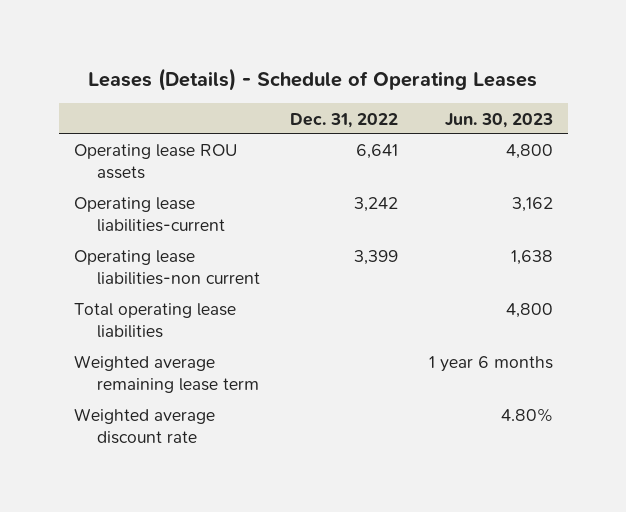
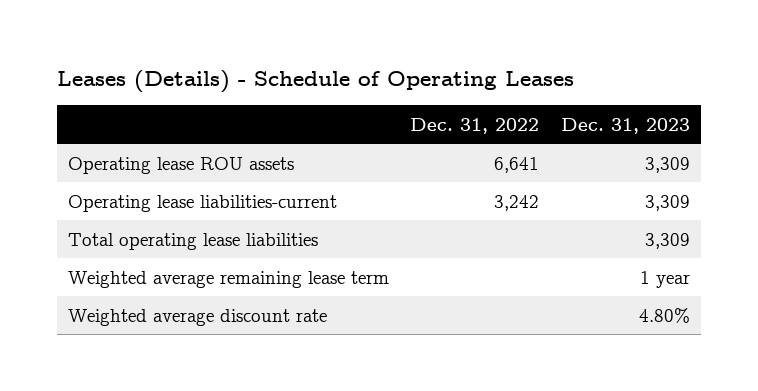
- | Dec. 31, 2022 | Jun. 30, 2023
+ | Dec. 31, 2022 | Dec. 31, 2023
- Operating lease liabilities-non current | 3,399 | 1,638

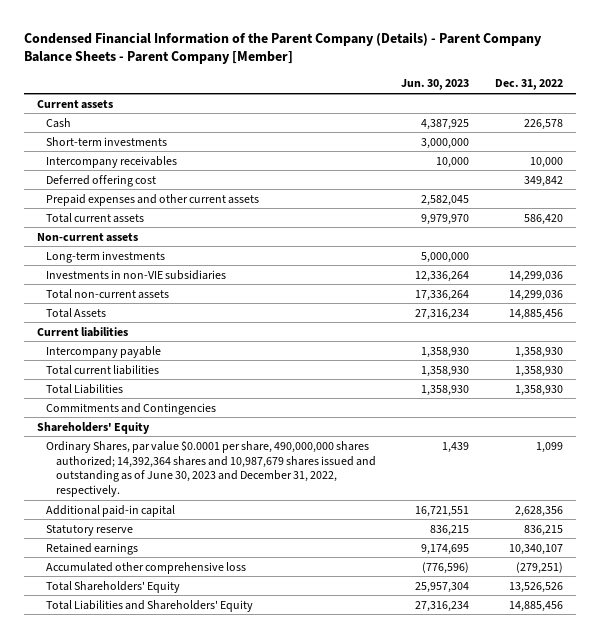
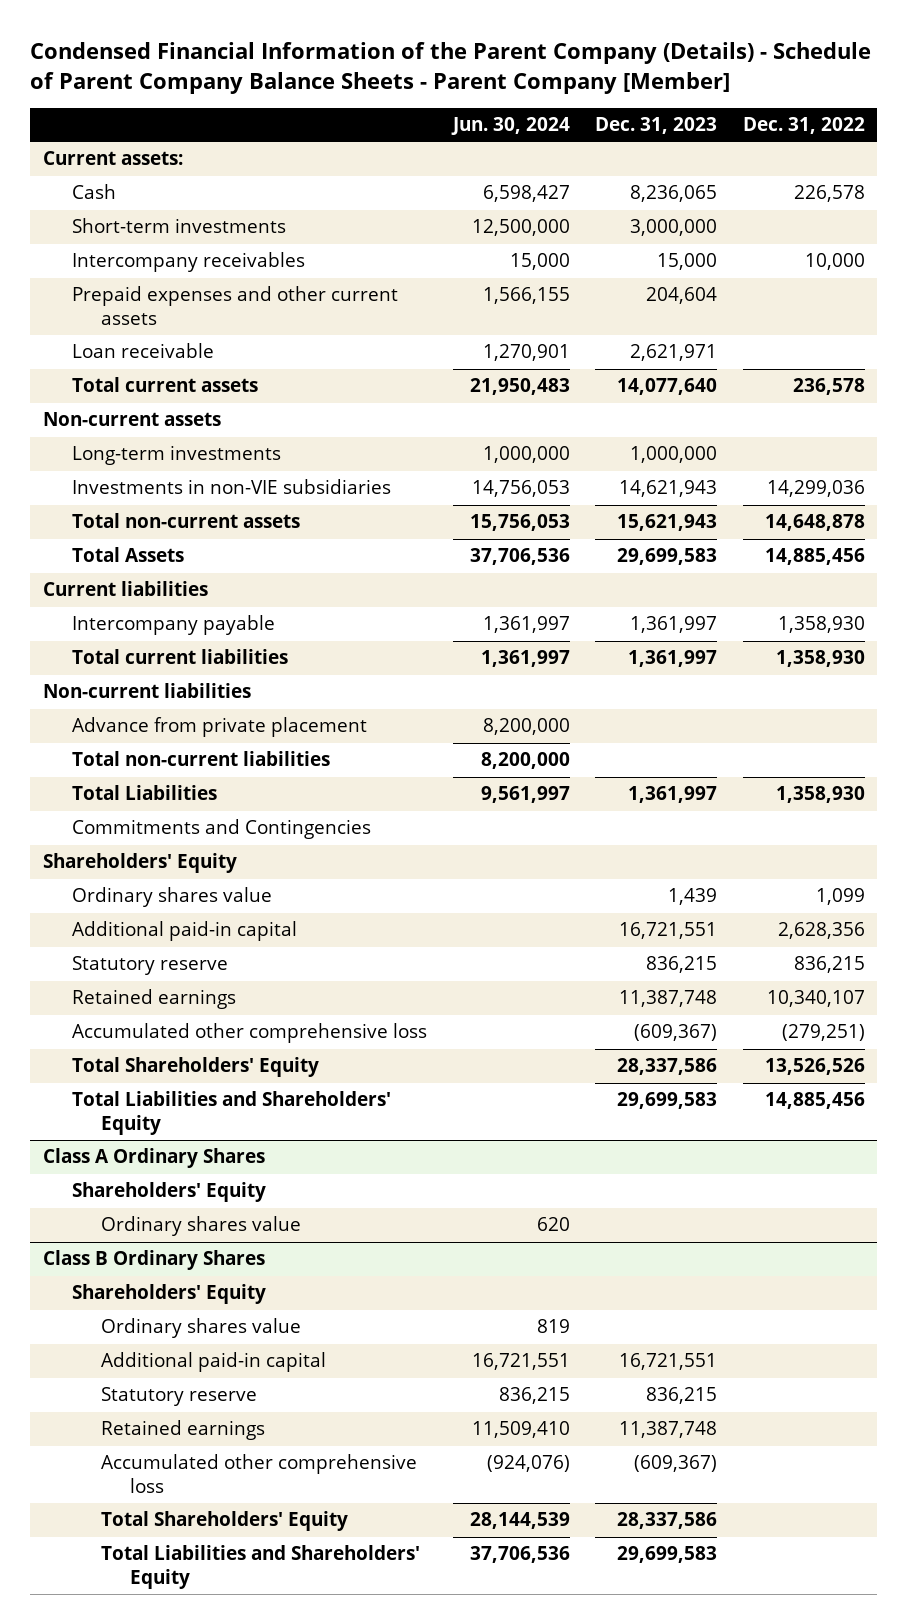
- Condensed Financial Information of the Parent Company (Details) - Parent Company Balance Sheets - Parent Company [Member]
+ Condensed Financial Information of the Parent Company (Details) - Schedule of Parent Company Balance Sheets - Parent Company [Member]
- | Jun. 30, 2023 | Dec. 31, 2022
+ | Jun. 30, 2024 | Dec. 31, 2023 | Dec. 31, 2022
- Current assets
+ Current assets:
- Deferred offering cost | | 349,842
- Total current assets | 9,979,970 | 586,420
+ Loan receivable | 1,270,901 | 2,621,971 |
+ Total current assets | 21,950,483 | 14,077,640 | 236,578
- Total non-current assets | 17,336,264 | 14,299,036
+ Total non-current assets | 15,756,053 | 15,621,943 | 14,648,878
+ Non-current liabilities
+ Advance from private placement | 8,200,000 | |
+ Total non-current liabilities | 8,200,000 | |
- Ordinary Shares, par value $0.0001 per share, 490,000,000 shares authorized; 14,392,364 shares and 10,987,679 shares issued and outstanding as of June 30, 2023 and December 31, 2022, respectively. | 1,439 | 1,099
+ Ordinary shares value | | 1,439 | 1,099
+ Class A Ordinary Shares
+ Shareholders' Equity
+ Ordinary shares value | 620 | |
+ Class B Ordinary Shares
+ Shareholders' Equity
+ Ordinary shares value | 819 | |
+ Additional paid-in capital | 16,721,551 | 16,721,551 |
+ Statutory reserve | 836,215 | 836,215 |
+ Retained earnings | 11,509,410 | 11,387,748 |
+ Accumulated other comprehensive loss | (924,076) | (609,367) |
+ Total Shareholders' Equity | 28,144,539 | 28,337,586 |
+ Total Liabilities and Shareholders' Equity | 37,706,536 | 29,699,583 |

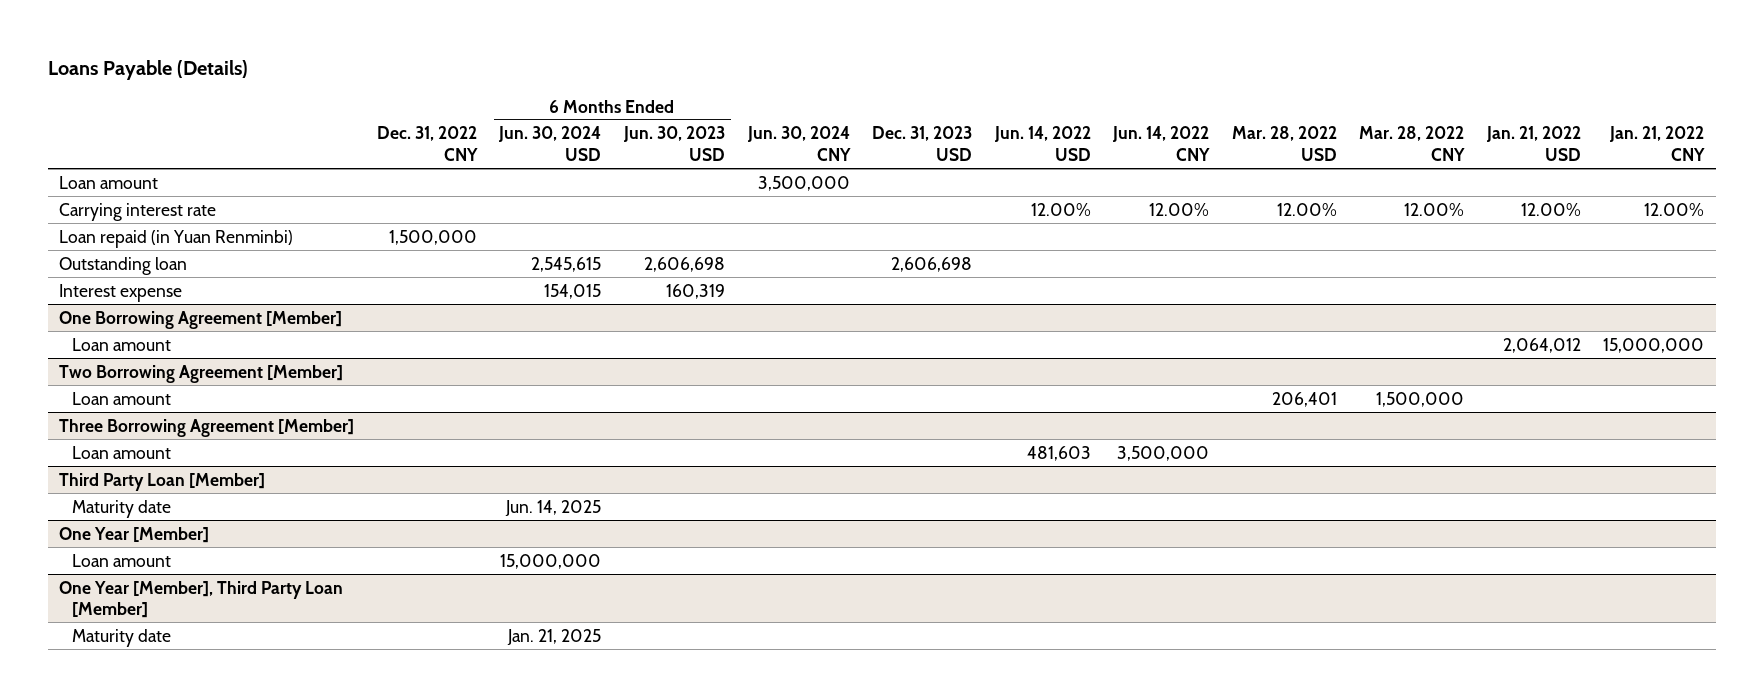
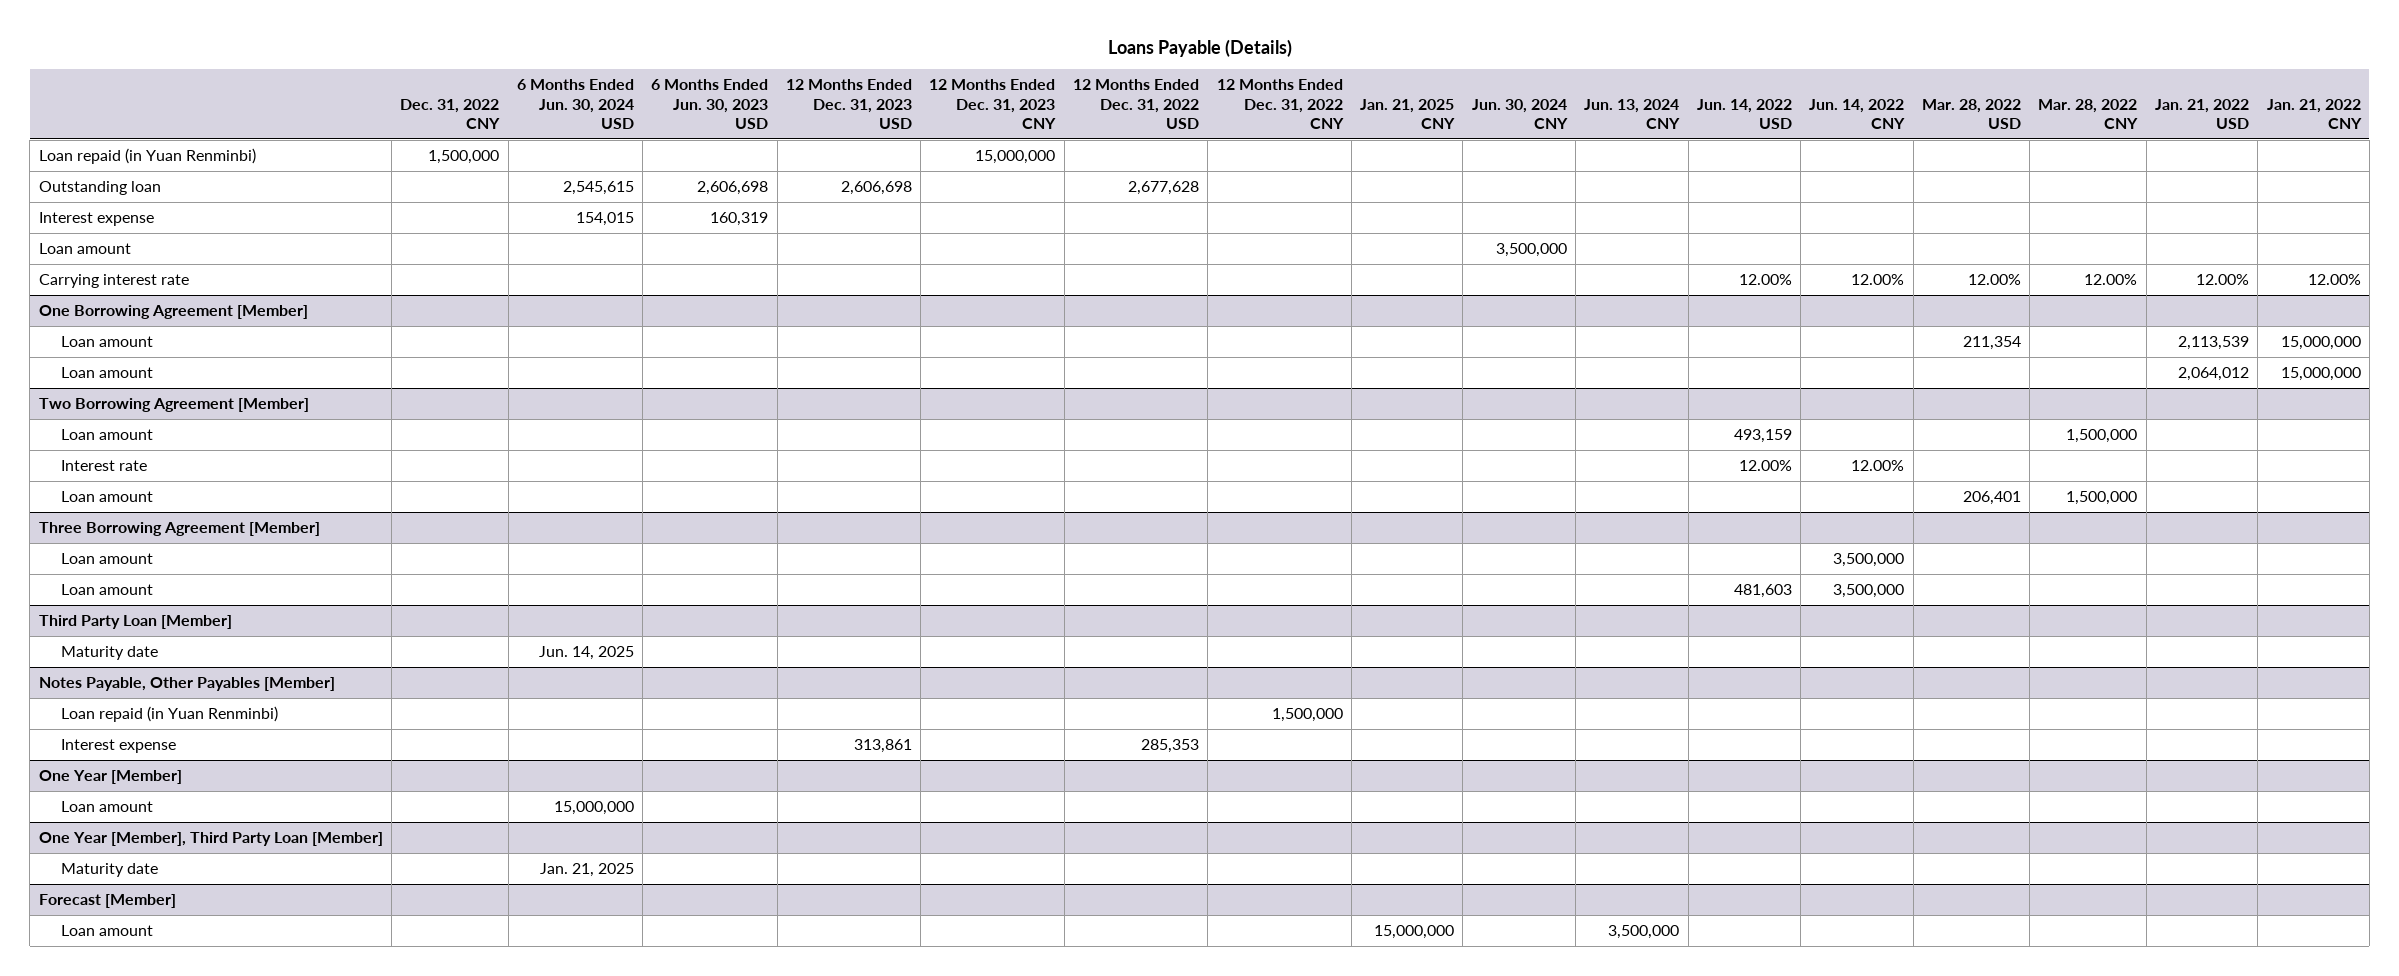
- | Dec. 31, 2022 CNY | 6 Months Ended Jun. 30, 2024 USD | 6 Months Ended Jun. 30, 2023 USD | Jun. 30, 2024 CNY | Dec. 31, 2023 USD | Jun. 14, 2022 USD | Jun. 14, 2022 CNY | Mar. 28, 2022 USD | Mar. 28, 2022 CNY | Jan. 21, 2022 USD | Jan. 21, 2022 CNY
+ | Dec. 31, 2022 CNY | 6 Months Ended Jun. 30, 2024 USD | 6 Months Ended Jun. 30, 2023 USD | 12 Months Ended Dec. 31, 2023 USD | 12 Months Ended Dec. 31, 2023 CNY | 12 Months Ended Dec. 31, 2022 USD | 12 Months Ended Dec. 31, 2022 CNY | Jan. 21, 2025 CNY | Jun. 30, 2024 CNY | Jun. 13, 2024 CNY | Jun. 14, 2022 USD | Jun. 14, 2022 CNY | Mar. 28, 2022 USD | Mar. 28, 2022 CNY | Jan. 21, 2022 USD | Jan. 21, 2022 CNY
moved down: Loan amount | | | | | | | | | 3,500,000 | | | | | | |
moved down: Carrying interest rate | | | | | | | | | | | 12.00% | 12.00% | 12.00% | 12.00% | 12.00% | 12.00%
@ One Borrowing Agreement [Member]
+ Loan amount | | | | | | | | | | | | | 211,354 | | 2,113,539 | 15,000,000
@ Two Borrowing Agreement [Member]
+ Loan amount | | | | | | | | | | | 493,159 | | | 1,500,000 | |
+ Interest rate | | | | | | | | | | | 12.00% | 12.00% | | | |
@ Three Borrowing Agreement [Member]
+ Loan amount | | | | | | | | | | | | 3,500,000 | | | |
+ Notes Payable, Other Payables [Member]
+ Loan repaid (in Yuan Renminbi) | | | | | | | 1,500,000 | | | | | | | | |
+ Interest expense | | | | 313,861 | | 285,353 | | | | | | | | | |
+ Forecast [Member]
+ Loan amount | | | | | | | | 15,000,000 | | 3,500,000 | | | | | |

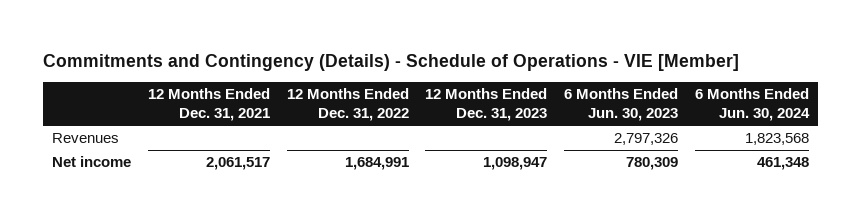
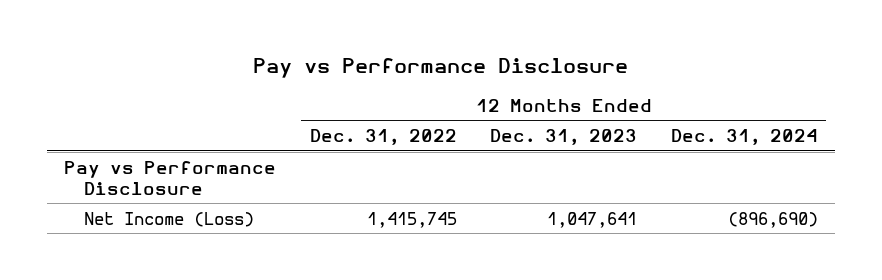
- Commitments and Contingency (Details) - Schedule of Operations - VIE [Member]
+ Pay vs Performance Disclosure
- | 12 Months Ended Dec. 31, 2021 | 12 Months Ended Dec. 31, 2022 | 12 Months Ended Dec. 31, 2023 | 6 Months Ended Jun. 30, 2023 | 6 Months Ended Jun. 30, 2024
+ | 12 Months Ended Dec. 31, 2022 | 12 Months Ended Dec. 31, 2023 | 12 Months Ended Dec. 31, 2024
- Revenues | | | | 2,797,326 | 1,823,568
- Net income | 2,061,517 | 1,684,991 | 1,098,947 | 780,309 | 461,348
+ Pay vs Performance Disclosure
+ Net Income (Loss) | 1,415,745 | 1,047,641 | (896,690)

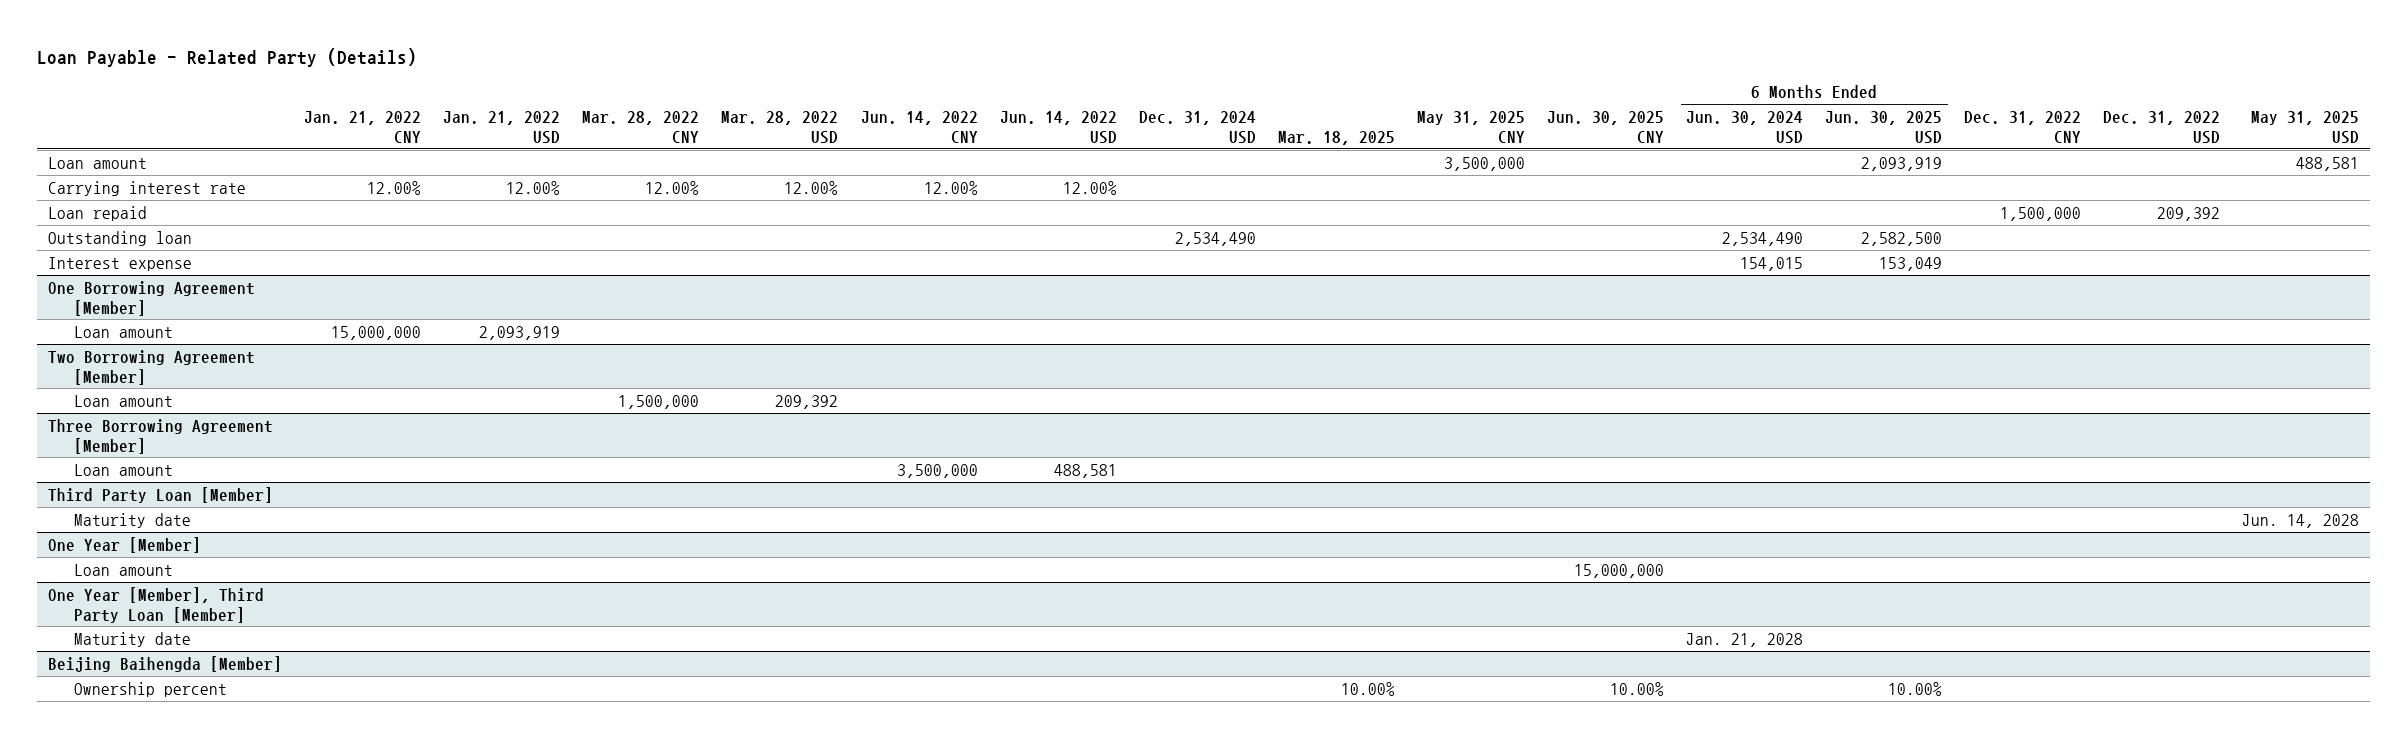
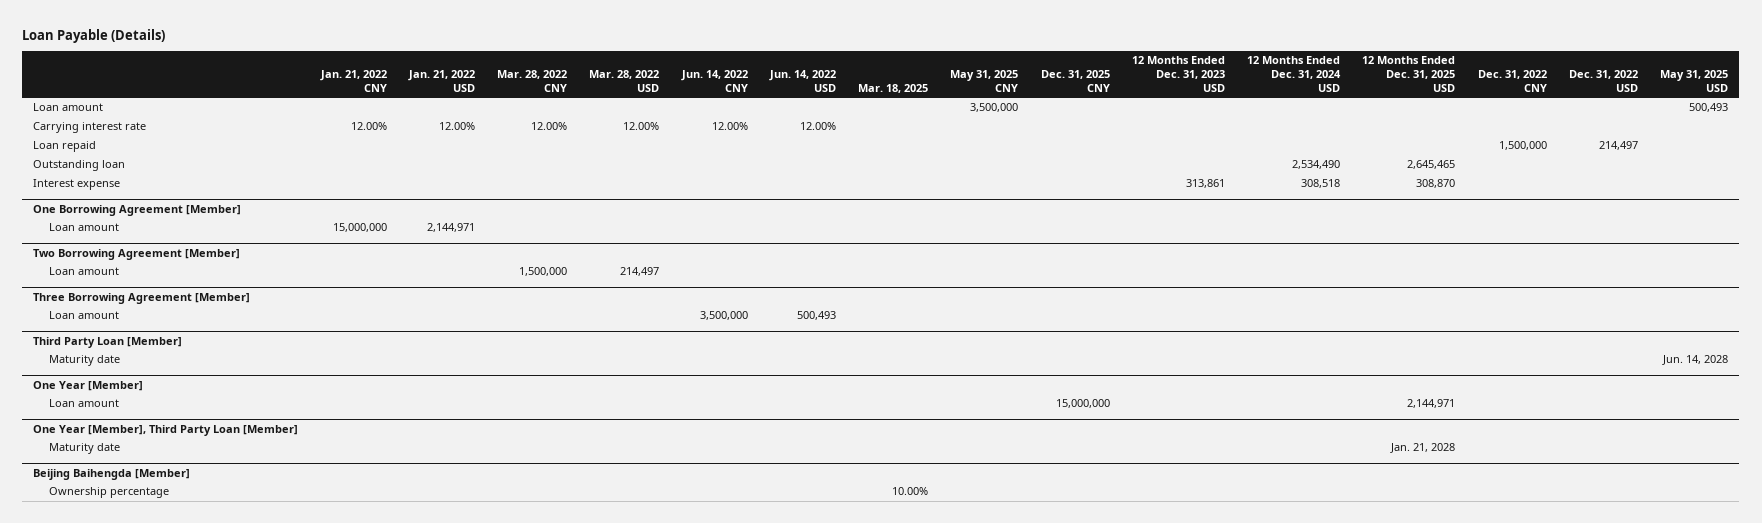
- Loan Payable - Related Party (Details)
+ Loan Payable (Details)
- | Jan. 21, 2022 CNY | Jan. 21, 2022 USD | Mar. 28, 2022 CNY | Mar. 28, 2022 USD | Jun. 14, 2022 CNY | Jun. 14, 2022 USD | Dec. 31, 2024 USD | Mar. 18, 2025 | May 31, 2025 CNY | Jun. 30, 2025 CNY | 6 Months Ended Jun. 30, 2024 USD | 6 Months Ended Jun. 30, 2025 USD | Dec. 31, 2022 CNY | Dec. 31, 2022 USD | May 31, 2025 USD
+ | Jan. 21, 2022 CNY | Jan. 21, 2022 USD | Mar. 28, 2022 CNY | Mar. 28, 2022 USD | Jun. 14, 2022 CNY | Jun. 14, 2022 USD | Mar. 18, 2025 | May 31, 2025 CNY | Dec. 31, 2025 CNY | 12 Months Ended Dec. 31, 2023 USD | 12 Months Ended Dec. 31, 2024 USD | 12 Months Ended Dec. 31, 2025 USD | Dec. 31, 2022 CNY | Dec. 31, 2022 USD | May 31, 2025 USD
- Loan amount | | | | | | | | | 3,500,000 | | | 2,093,919 | | | 488,581
+ Loan amount | | | | | | | | 3,500,000 | | | | | | | 500,493
- Loan repaid | | | | | | | | | | | | | 1,500,000 | 209,392 |
+ Loan repaid | | | | | | | | | | | | | 1,500,000 | 214,497 |
@ One Borrowing Agreement [Member]
- Loan amount | 15,000,000 | 2,093,919 | | | | | | | | | | | | |
+ Loan amount | 15,000,000 | 2,144,971 | | | | | | | | | | | | |
@ Two Borrowing Agreement [Member]
- Loan amount | | | 1,500,000 | 209,392 | | | | | | | | | | |
+ Loan amount | | | 1,500,000 | 214,497 | | | | | | | | | | |
@ Three Borrowing Agreement [Member]
- Loan amount | | | | | 3,500,000 | 488,581 | | | | | | | | |
+ Loan amount | | | | | 3,500,000 | 500,493 | | | | | | | | |
@ Beijing Baihengda [Member]
- Ownership percent | | | | | | | | 10.00% | | 10.00% | | 10.00% | | |
+ Ownership percentage | | | | | | | 10.00% | | | | | | | |

